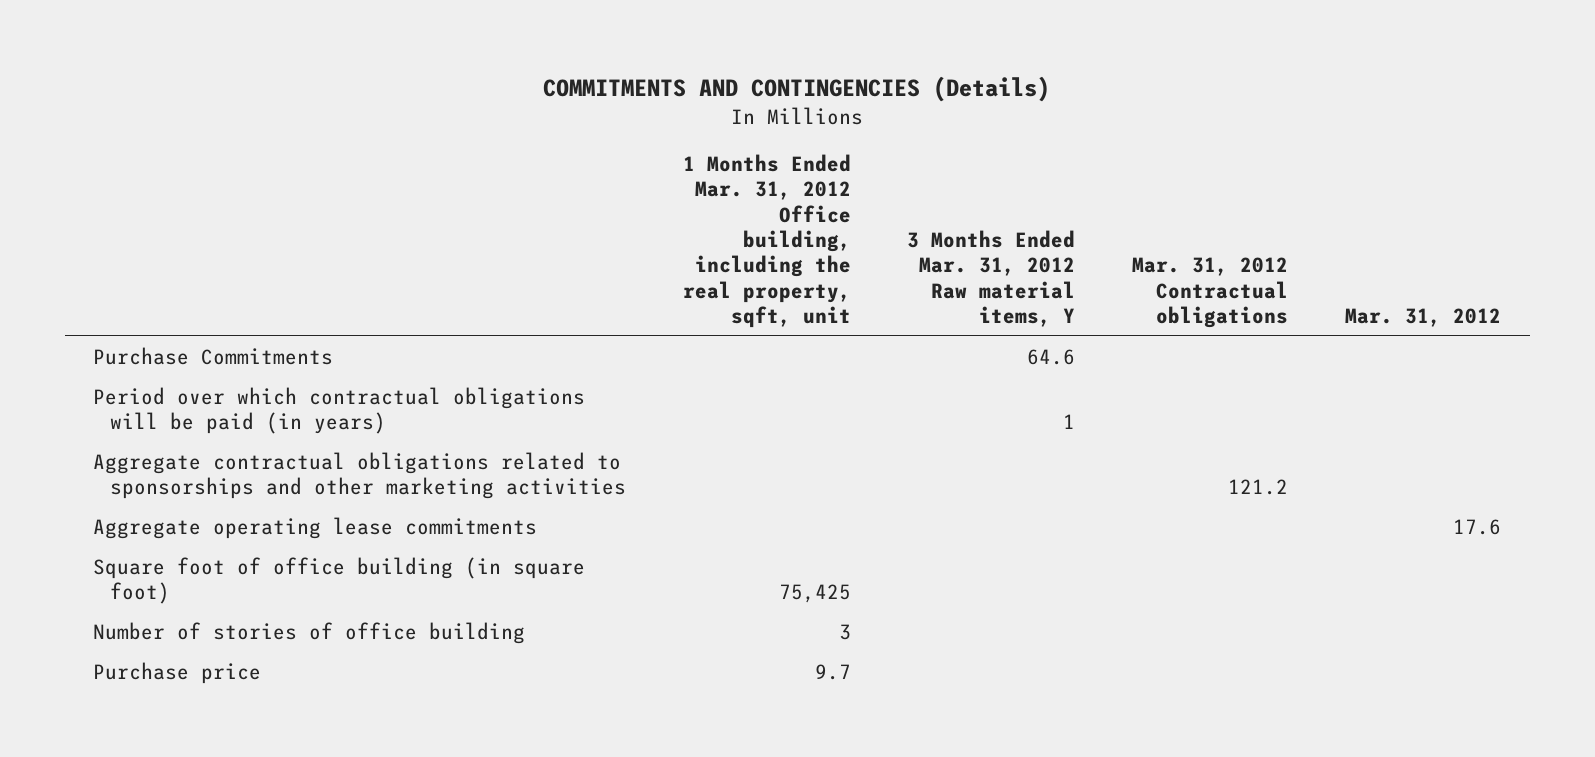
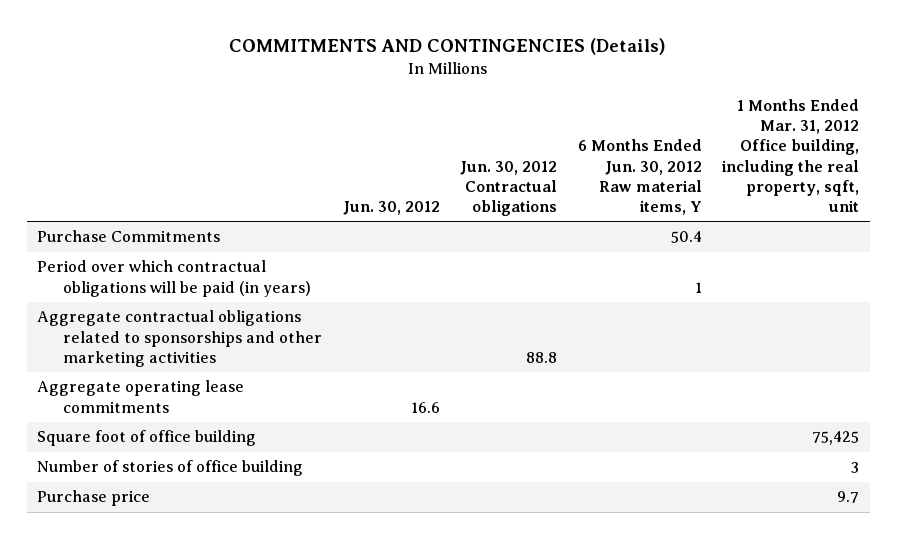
- | 1 Months Ended Mar. 31, 2012 Office building, including the real property, sqft, unit | 3 Months Ended Mar. 31, 2012 Raw material items, Y | Mar. 31, 2012 Contractual obligations | Mar. 31, 2012
+ | Jun. 30, 2012 | Jun. 30, 2012 Contractual obligations | 6 Months Ended Jun. 30, 2012 Raw material items, Y | 1 Months Ended Mar. 31, 2012 Office building, including the real property, sqft, unit
- Square foot of office building (in square foot) | 75,425 | | |
+ Square foot of office building | | | | 75,425

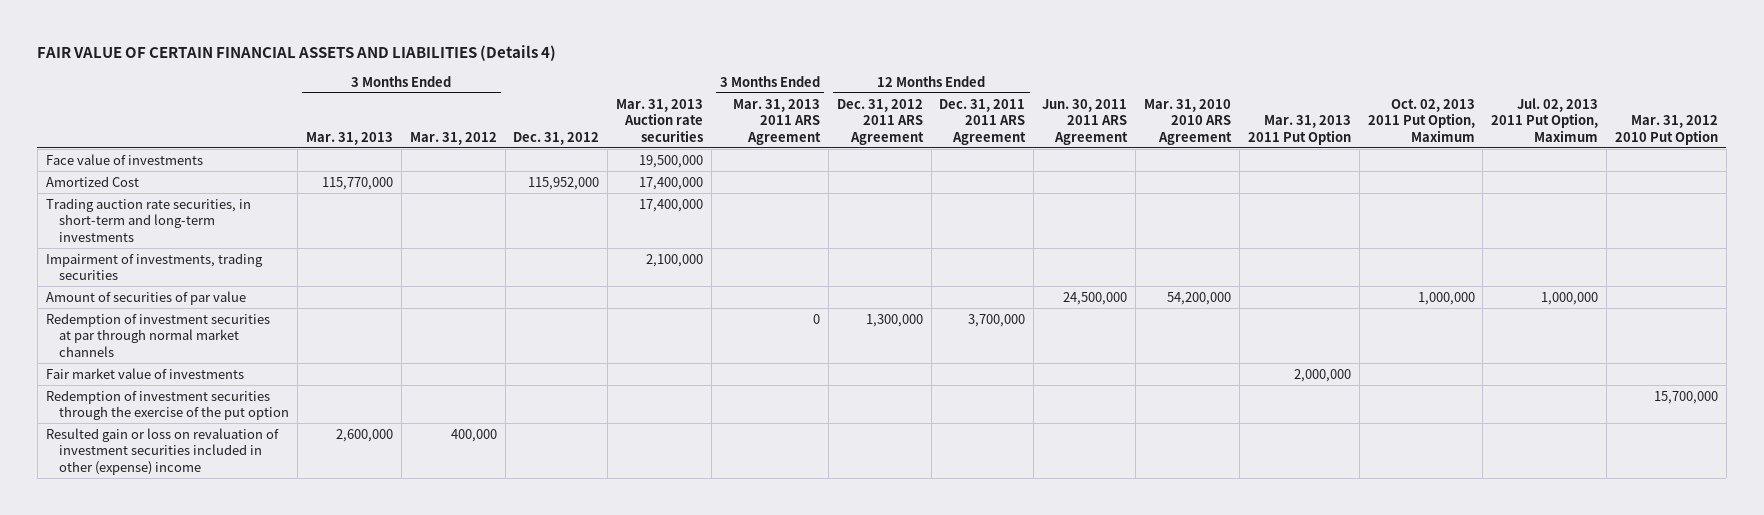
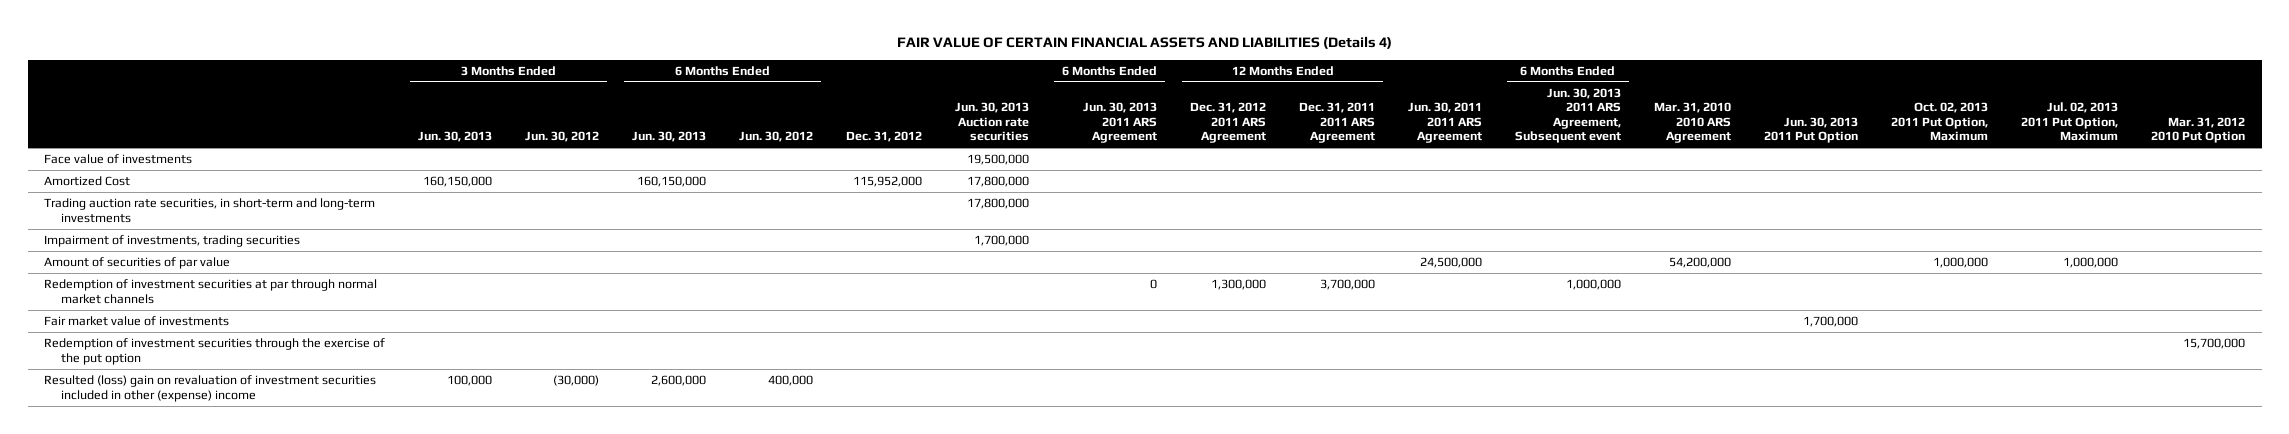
- | 3 Months Ended Mar. 31, 2013 | 3 Months Ended Mar. 31, 2012 | Dec. 31, 2012 | Mar. 31, 2013 Auction rate securities | 3 Months Ended Mar. 31, 2013 2011 ARS Agreement | 12 Months Ended Dec. 31, 2012 2011 ARS Agreement | 12 Months Ended Dec. 31, 2011 2011 ARS Agreement | Jun. 30, 2011 2011 ARS Agreement | Mar. 31, 2010 2010 ARS Agreement | Mar. 31, 2013 2011 Put Option | Oct. 02, 2013 2011 Put Option, Maximum | Jul. 02, 2013 2011 Put Option, Maximum | Mar. 31, 2012 2010 Put Option
+ | 3 Months Ended Jun. 30, 2013 | 3 Months Ended Jun. 30, 2012 | 6 Months Ended Jun. 30, 2013 | 6 Months Ended Jun. 30, 2012 | Dec. 31, 2012 | Jun. 30, 2013 Auction rate securities | 6 Months Ended Jun. 30, 2013 2011 ARS Agreement | 12 Months Ended Dec. 31, 2012 2011 ARS Agreement | 12 Months Ended Dec. 31, 2011 2011 ARS Agreement | Jun. 30, 2011 2011 ARS Agreement | 6 Months Ended Jun. 30, 2013 2011 ARS Agreement, Subsequent event | Mar. 31, 2010 2010 ARS Agreement | Jun. 30, 2013 2011 Put Option | Oct. 02, 2013 2011 Put Option, Maximum | Jul. 02, 2013 2011 Put Option, Maximum | Mar. 31, 2012 2010 Put Option
- Resulted gain or loss on revaluation of investment securities included in other (expense) income | 2,600,000 | 400,000 | | | | | | | | | | |
+ Resulted (loss) gain on revaluation of investment securities included in other (expense) income | 100,000 | (30,000) | 2,600,000 | 400,000 | | | | | | | | | | | |

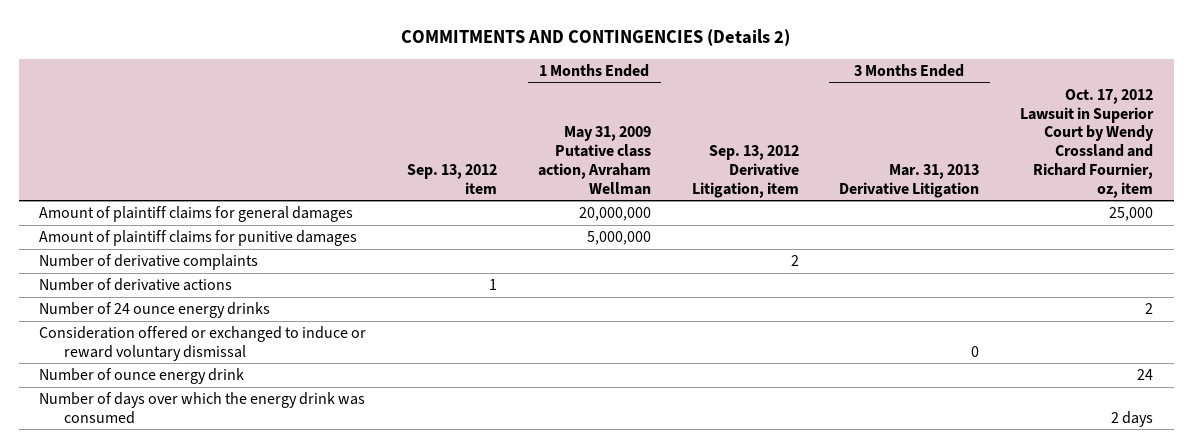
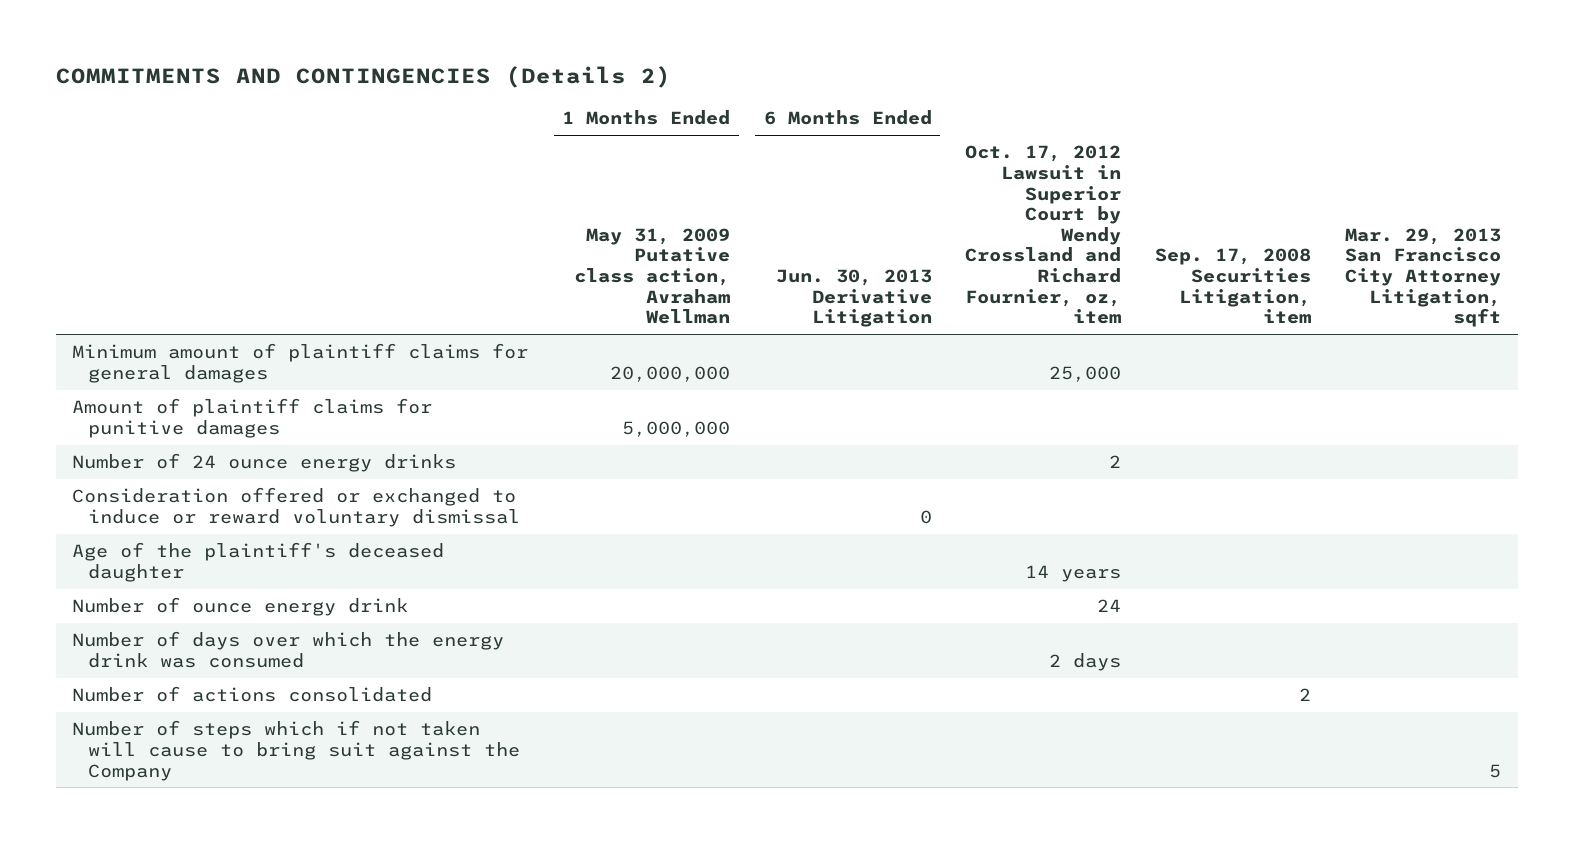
- | Sep. 13, 2012 item | 1 Months Ended May 31, 2009 Putative class action, Avraham Wellman | Sep. 13, 2012 Derivative Litigation, item | 3 Months Ended Mar. 31, 2013 Derivative Litigation | Oct. 17, 2012 Lawsuit in Superior Court by Wendy Crossland and Richard Fournier, oz, item
+ | 1 Months Ended May 31, 2009 Putative class action, Avraham Wellman | 6 Months Ended Jun. 30, 2013 Derivative Litigation | Oct. 17, 2012 Lawsuit in Superior Court by Wendy Crossland and Richard Fournier, oz, item | Sep. 17, 2008 Securities Litigation, item | Mar. 29, 2013 San Francisco City Attorney Litigation, sqft
- Amount of plaintiff claims for general damages | | 20,000,000 | | | 25,000
+ Minimum amount of plaintiff claims for general damages | 20,000,000 | | 25,000 | |
- Number of derivative complaints | | | 2 | |
- Number of derivative actions | 1 | | | |
+ Age of the plaintiff's deceased daughter | | | 14 years | |
+ Number of actions consolidated | | | | 2 |
+ Number of steps which if not taken will cause to bring suit against the Company | | | | | 5

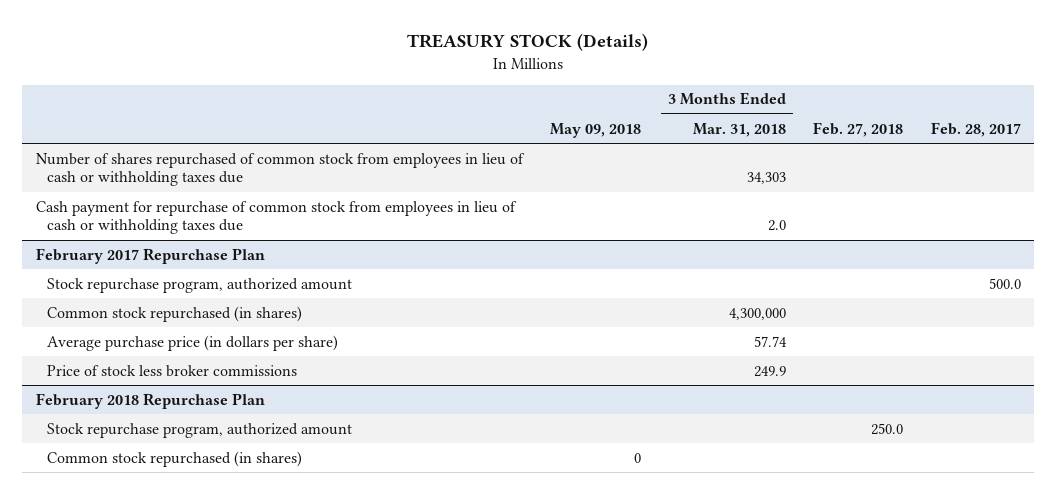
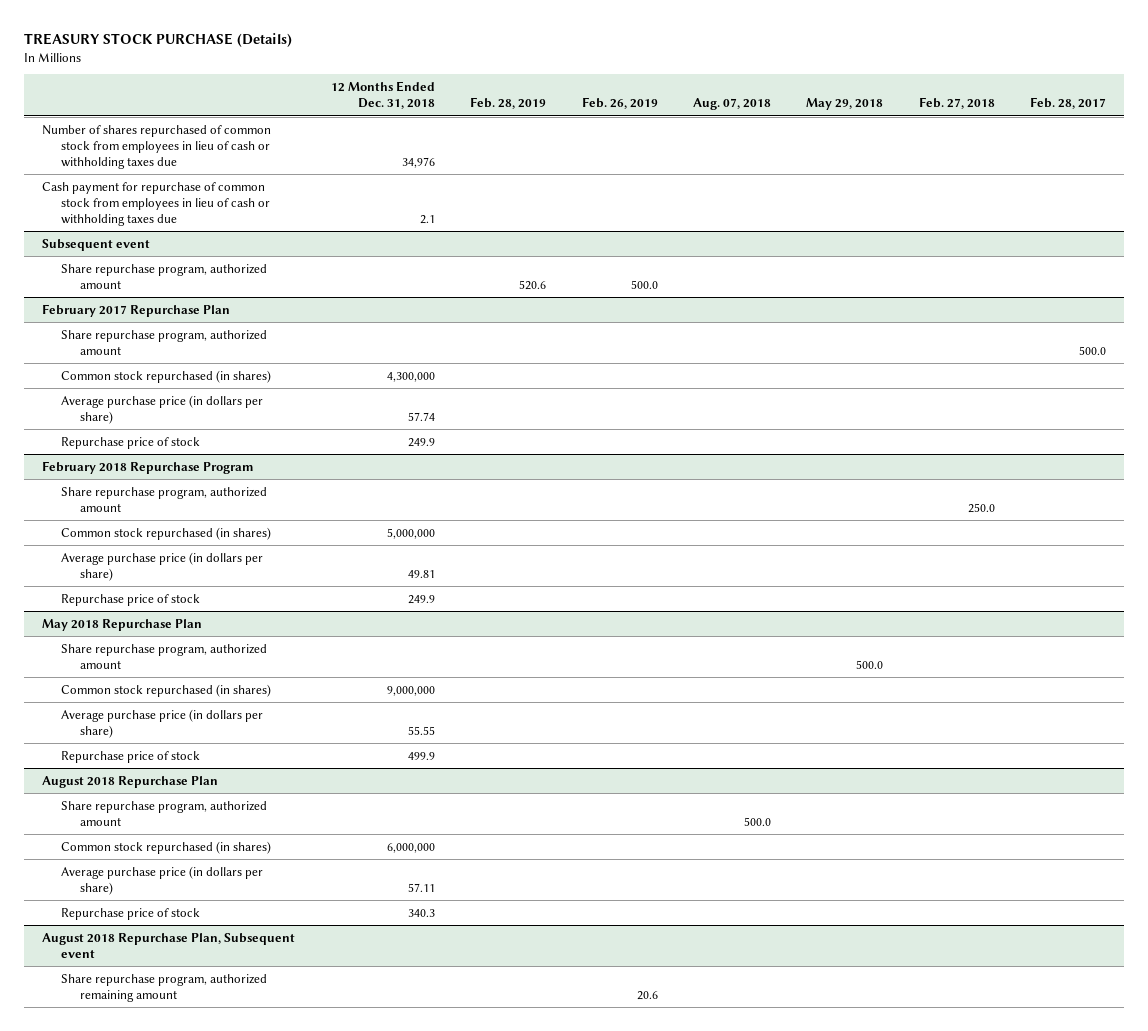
- TREASURY STOCK (Details)
+ TREASURY STOCK PURCHASE (Details)
- | May 09, 2018 | 3 Months Ended Mar. 31, 2018 | Feb. 27, 2018 | Feb. 28, 2017
+ | 12 Months Ended Dec. 31, 2018 | Feb. 28, 2019 | Feb. 26, 2019 | Aug. 07, 2018 | May 29, 2018 | Feb. 27, 2018 | Feb. 28, 2017
+ Subsequent event
+ Share repurchase program, authorized amount | | 520.6 | 500.0 | | | |
@ February 2017 Repurchase Plan
- Stock repurchase program, authorized amount | | | | 500.0
+ Share repurchase program, authorized amount | | | | | | | 500.0
- Price of stock less broker commissions | | 249.9 | |
- February 2018 Repurchase Plan
- Stock repurchase program, authorized amount | | | 250.0 |
@ February 2017 Repurchase Plan
+ Repurchase price of stock | 249.9 | | | | | |
+ February 2018 Repurchase Program
+ Share repurchase program, authorized amount | | | | | | 250.0 |
+ Average purchase price (in dollars per share) | 49.81 | | | | | |
+ Repurchase price of stock | 249.9 | | | | | |
+ May 2018 Repurchase Plan
+ Share repurchase program, authorized amount | | | | | 500.0 | |
+ Common stock repurchased (in shares) | 9,000,000 | | | | | |
+ Average purchase price (in dollars per share) | 55.55 | | | | | |
+ Repurchase price of stock | 499.9 | | | | | |
+ August 2018 Repurchase Plan
+ Share repurchase program, authorized amount | | | | 500.0 | | |
+ Common stock repurchased (in shares) | 6,000,000 | | | | | |
+ Average purchase price (in dollars per share) | 57.11 | | | | | |
+ Repurchase price of stock | 340.3 | | | | | |
+ August 2018 Repurchase Plan, Subsequent event
+ Share repurchase program, authorized remaining amount | | | 20.6 | | | |

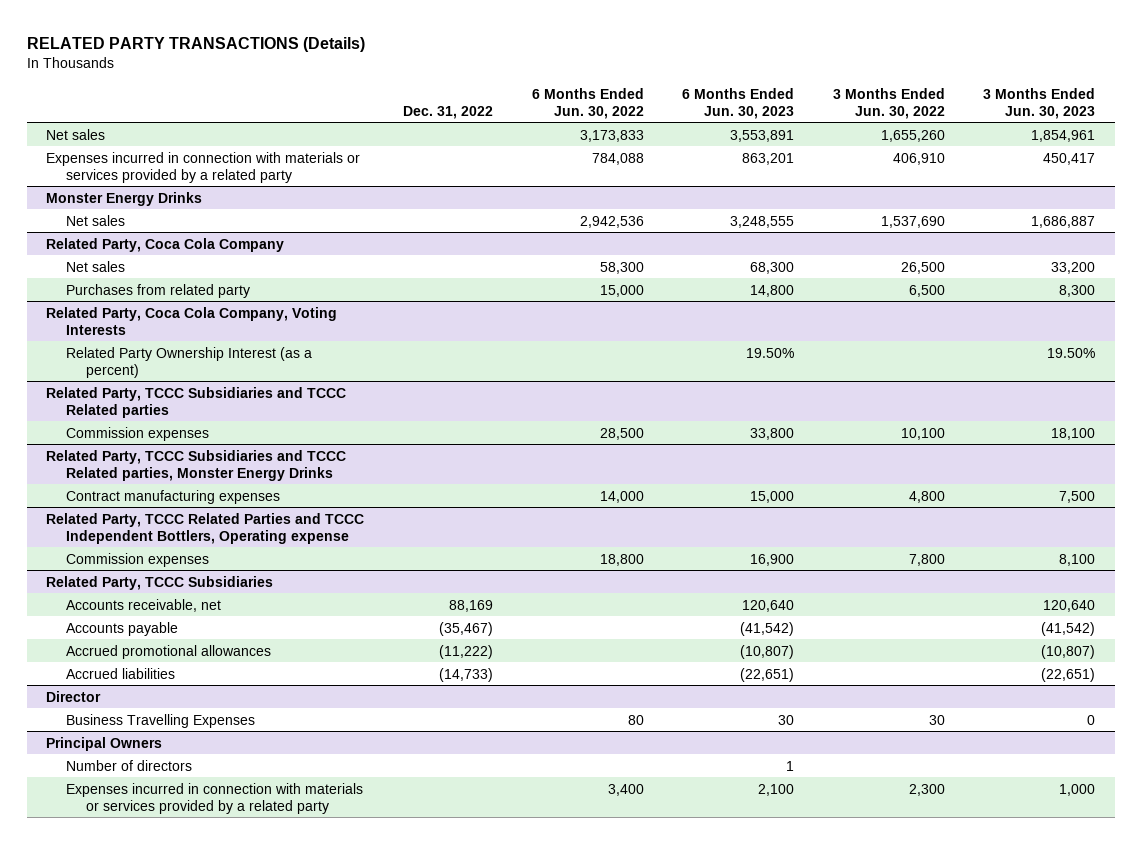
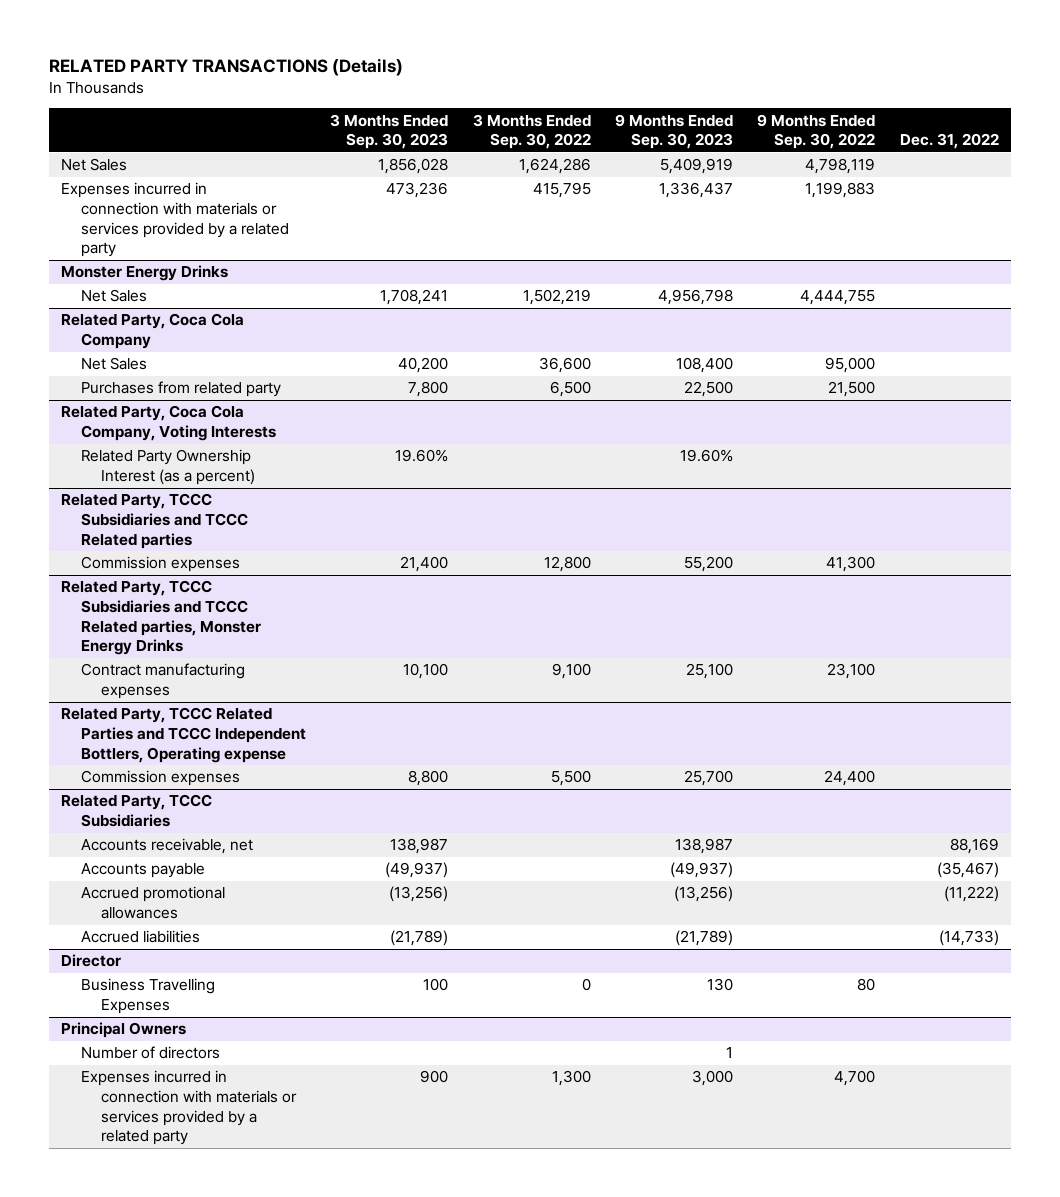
- | Dec. 31, 2022 | 6 Months Ended Jun. 30, 2022 | 6 Months Ended Jun. 30, 2023 | 3 Months Ended Jun. 30, 2022 | 3 Months Ended Jun. 30, 2023
+ | 3 Months Ended Sep. 30, 2023 | 3 Months Ended Sep. 30, 2022 | 9 Months Ended Sep. 30, 2023 | 9 Months Ended Sep. 30, 2022 | Dec. 31, 2022
- Net sales | | 3,173,833 | 3,553,891 | 1,655,260 | 1,854,961
+ Net Sales | 1,856,028 | 1,624,286 | 5,409,919 | 4,798,119 |
@ Monster Energy Drinks
- Net sales | | 2,942,536 | 3,248,555 | 1,537,690 | 1,686,887
+ Net Sales | 1,708,241 | 1,502,219 | 4,956,798 | 4,444,755 |
@ Related Party, Coca Cola Company
- Net sales | | 58,300 | 68,300 | 26,500 | 33,200
+ Net Sales | 40,200 | 36,600 | 108,400 | 95,000 |

